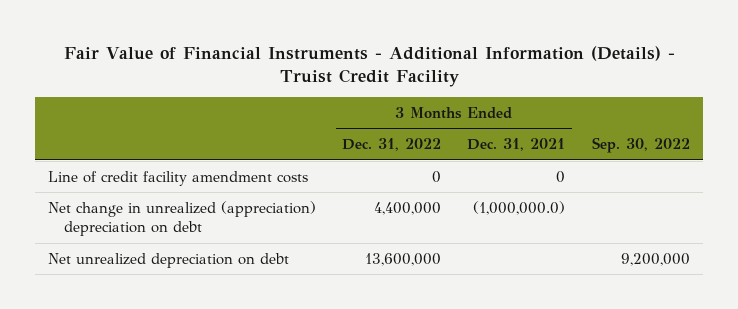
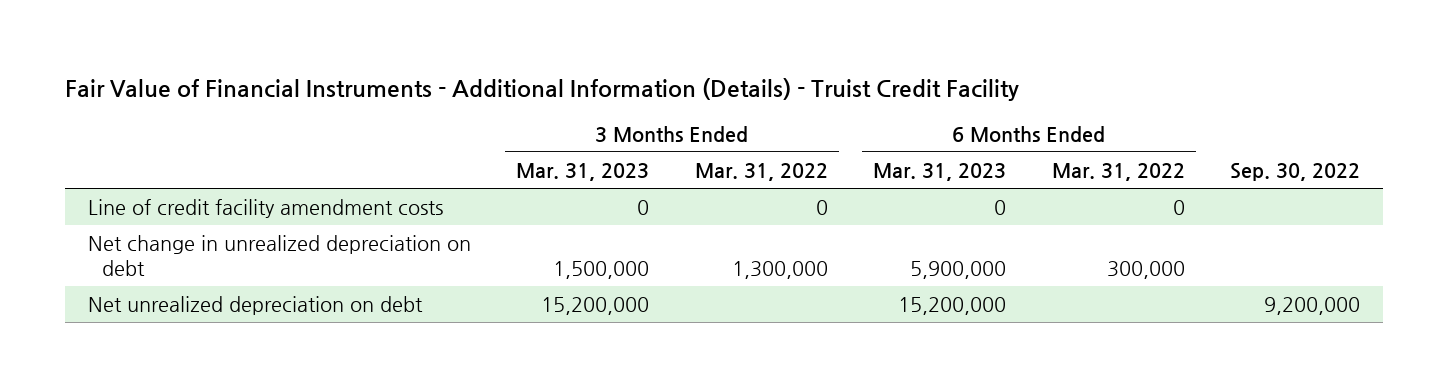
- | 3 Months Ended Dec. 31, 2022 | 3 Months Ended Dec. 31, 2021 | Sep. 30, 2022
+ | 3 Months Ended Mar. 31, 2023 | 3 Months Ended Mar. 31, 2022 | 6 Months Ended Mar. 31, 2023 | 6 Months Ended Mar. 31, 2022 | Sep. 30, 2022
- Net change in unrealized (appreciation) depreciation on debt | 4,400,000 | (1,000,000.0) |
+ Net change in unrealized depreciation on debt | 1,500,000 | 1,300,000 | 5,900,000 | 300,000 |

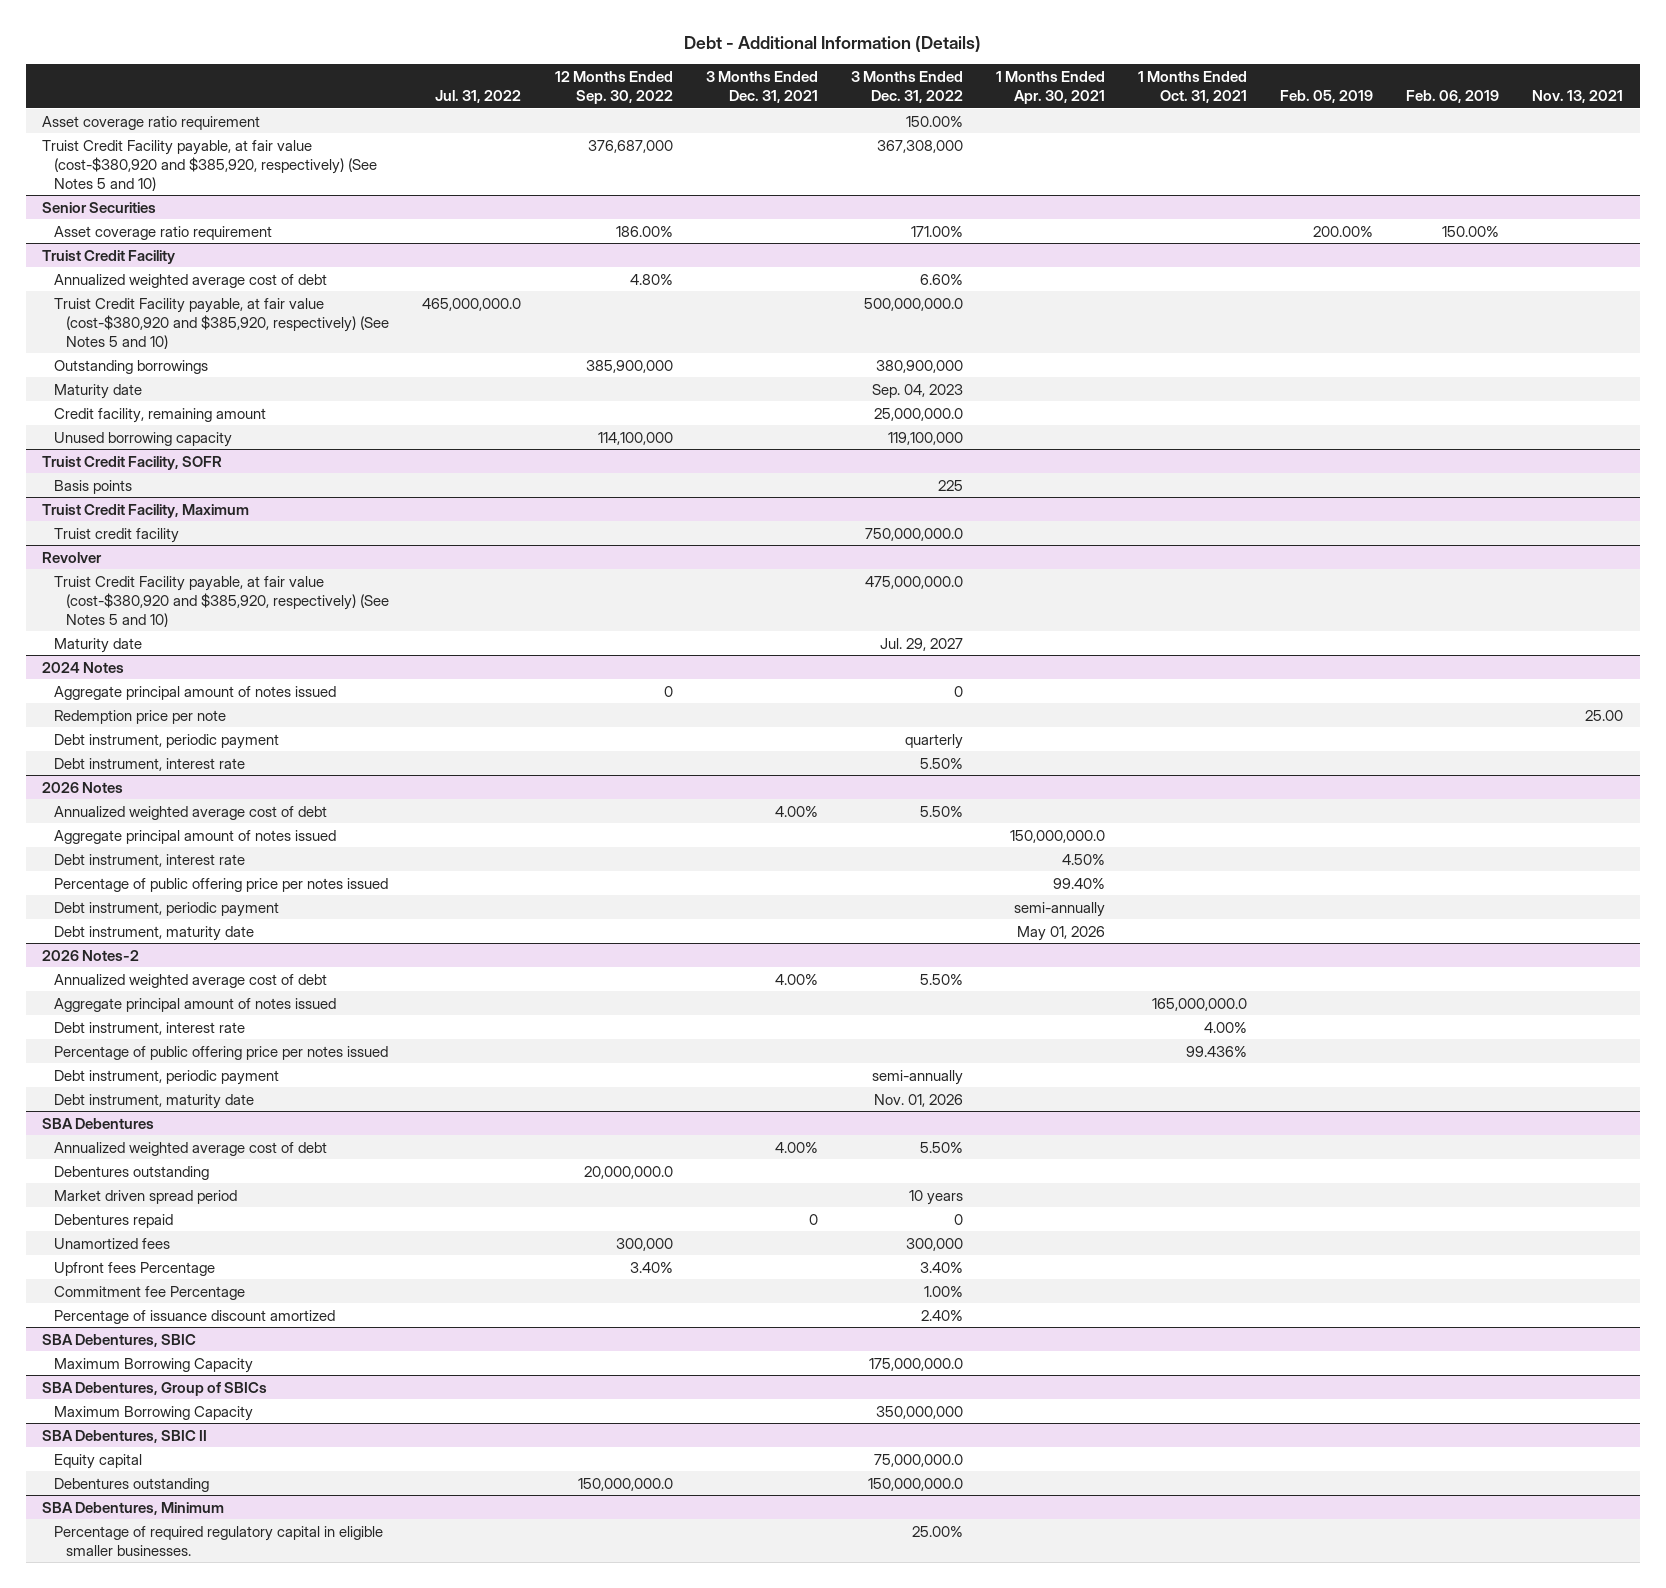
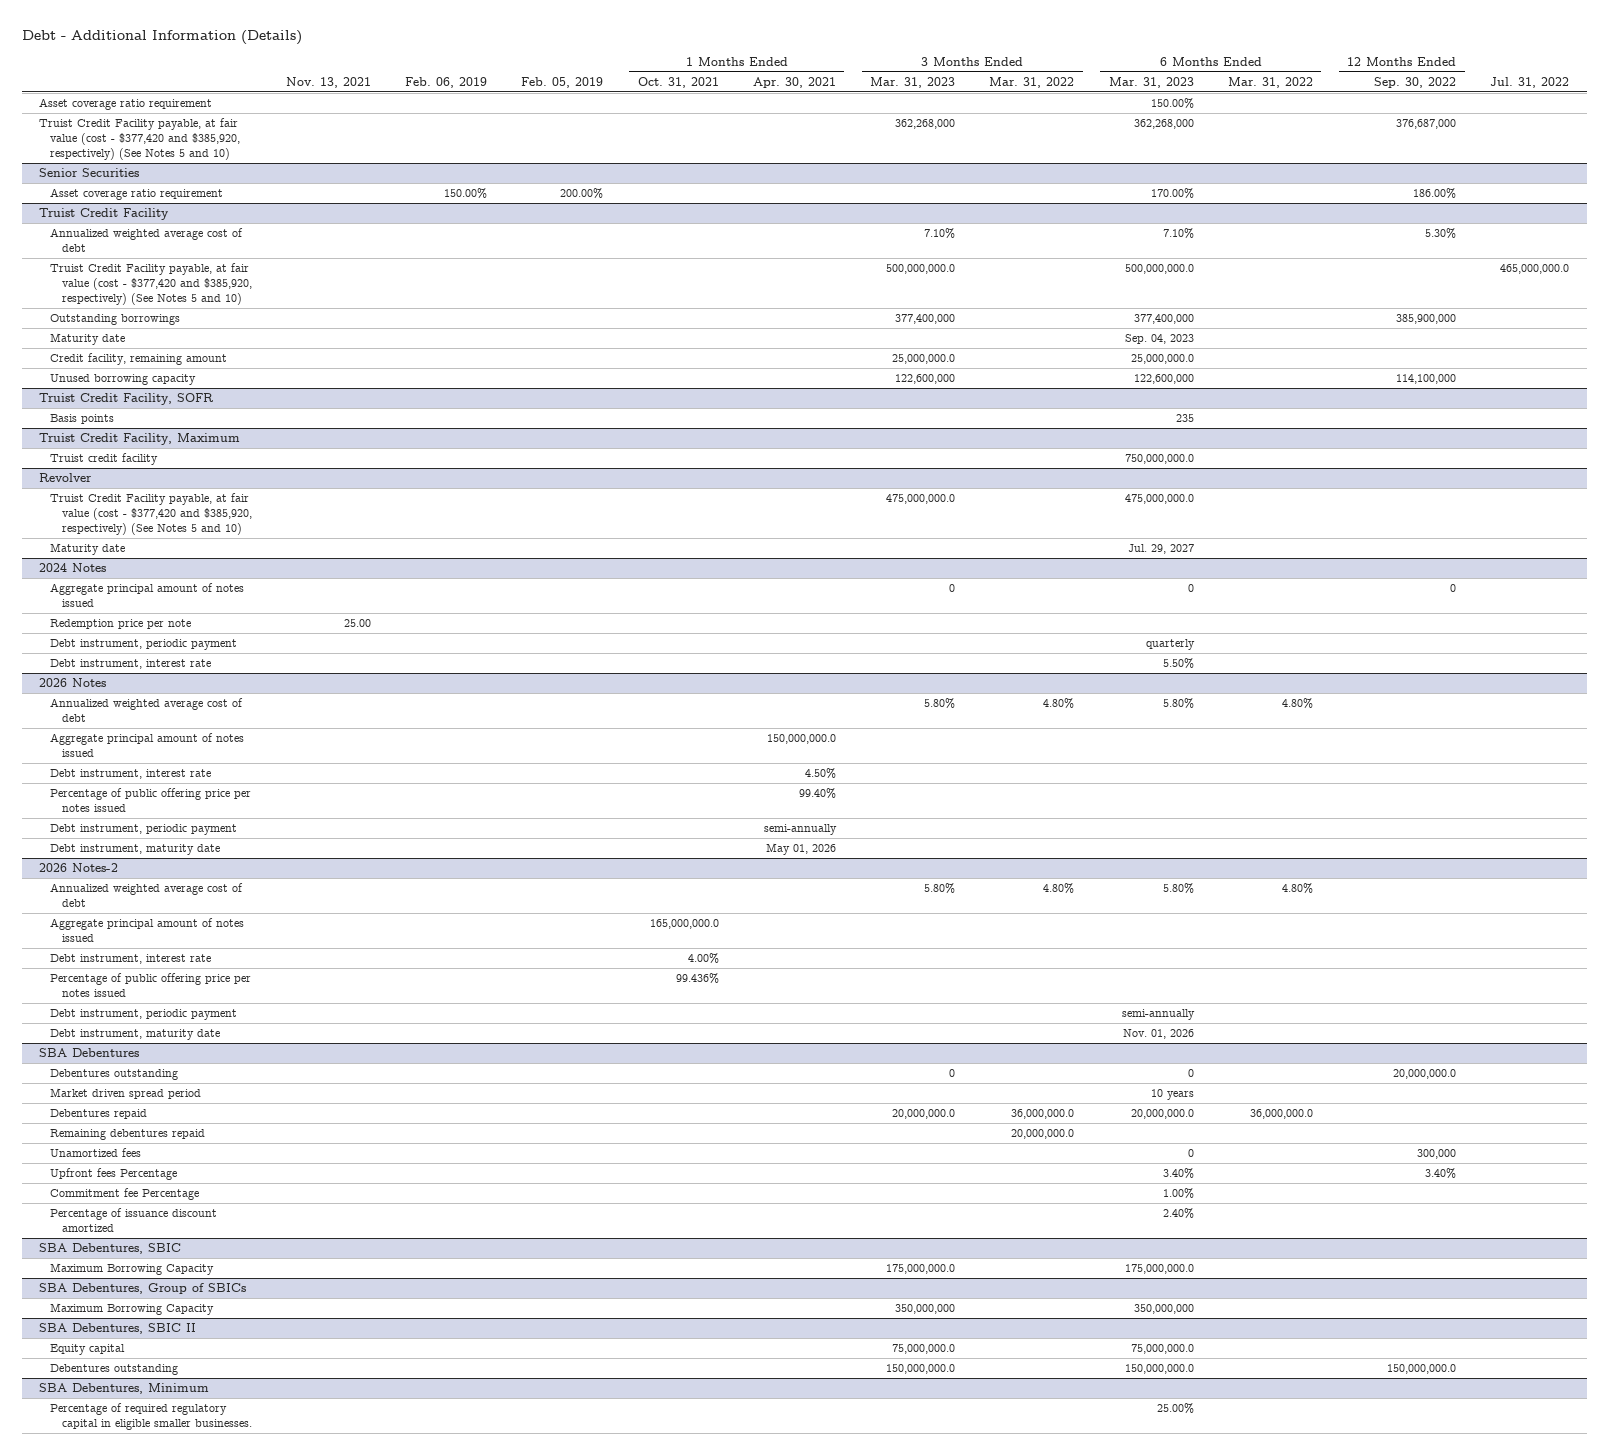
- | Jul. 31, 2022 | 12 Months Ended Sep. 30, 2022 | 3 Months Ended Dec. 31, 2021 | 3 Months Ended Dec. 31, 2022 | 1 Months Ended Apr. 30, 2021 | 1 Months Ended Oct. 31, 2021 | Feb. 05, 2019 | Feb. 06, 2019 | Nov. 13, 2021
+ | Nov. 13, 2021 | Feb. 06, 2019 | Feb. 05, 2019 | 1 Months Ended Oct. 31, 2021 | 1 Months Ended Apr. 30, 2021 | 3 Months Ended Mar. 31, 2023 | 3 Months Ended Mar. 31, 2022 | 6 Months Ended Mar. 31, 2023 | 6 Months Ended Mar. 31, 2022 | 12 Months Ended Sep. 30, 2022 | Jul. 31, 2022
- Truist Credit Facility payable, at fair value (cost-$380,920 and $385,920, respectively) (See Notes 5 and 10) | | 376,687,000 | | 367,308,000 | | | | |
+ Truist Credit Facility payable, at fair value (cost - $377,420 and $385,920, respectively) (See Notes 5 and 10) | | | | | | 362,268,000 | | 362,268,000 | | 376,687,000 |
@ Truist Credit Facility
- Annualized weighted average cost of debt | | 4.80% | | 6.60% | | | | |
- Truist Credit Facility payable, at fair value (cost-$380,920 and $385,920, respectively) (See Notes 5 and 10) | 465,000,000.0 | | | 500,000,000.0 | | | | |
+ Annualized weighted average cost of debt | | | | | | 7.10% | | 7.10% | | 5.30% |
+ Truist Credit Facility payable, at fair value (cost - $377,420 and $385,920, respectively) (See Notes 5 and 10) | | | | | | 500,000,000.0 | | 500,000,000.0 | | | 465,000,000.0
@ Revolver
- Truist Credit Facility payable, at fair value (cost-$380,920 and $385,920, respectively) (See Notes 5 and 10) | | | | 475,000,000.0 | | | | |
+ Truist Credit Facility payable, at fair value (cost - $377,420 and $385,920, respectively) (See Notes 5 and 10) | | | | | | 475,000,000.0 | | 475,000,000.0 | | |
@ SBA Debentures
- Annualized weighted average cost of debt | | | 4.00% | 5.50% | | | | |
+ Remaining debentures repaid | | | | | | | 20,000,000.0 | | | |

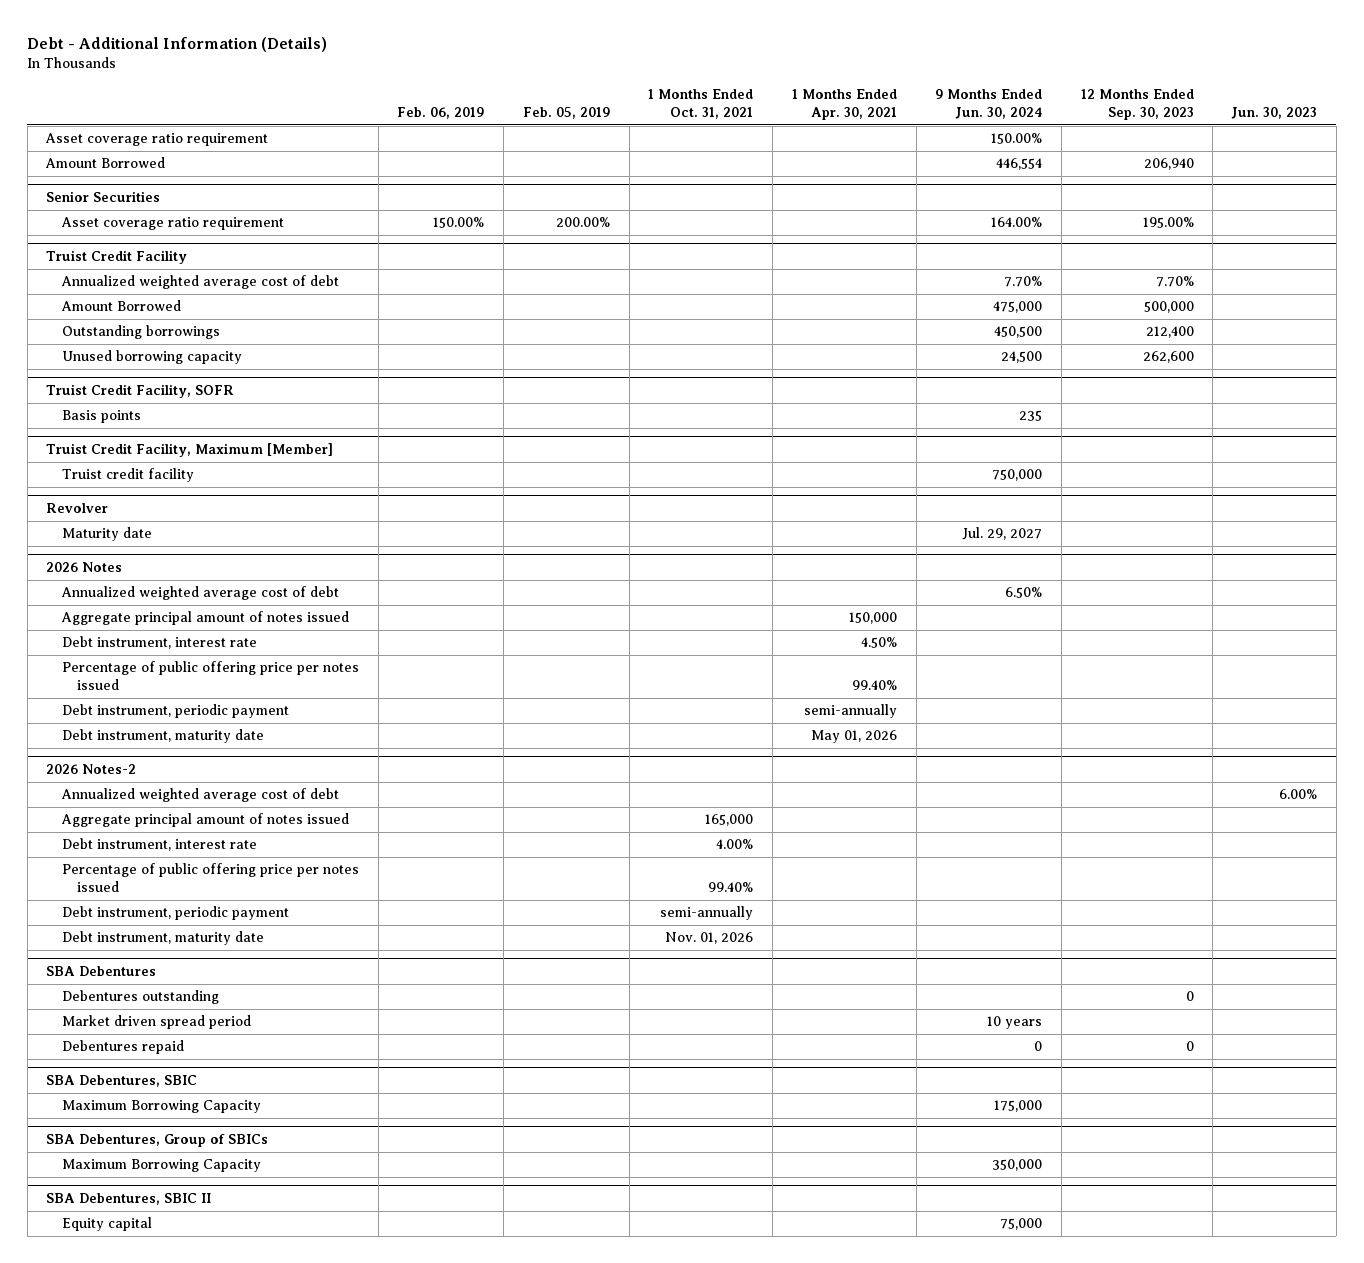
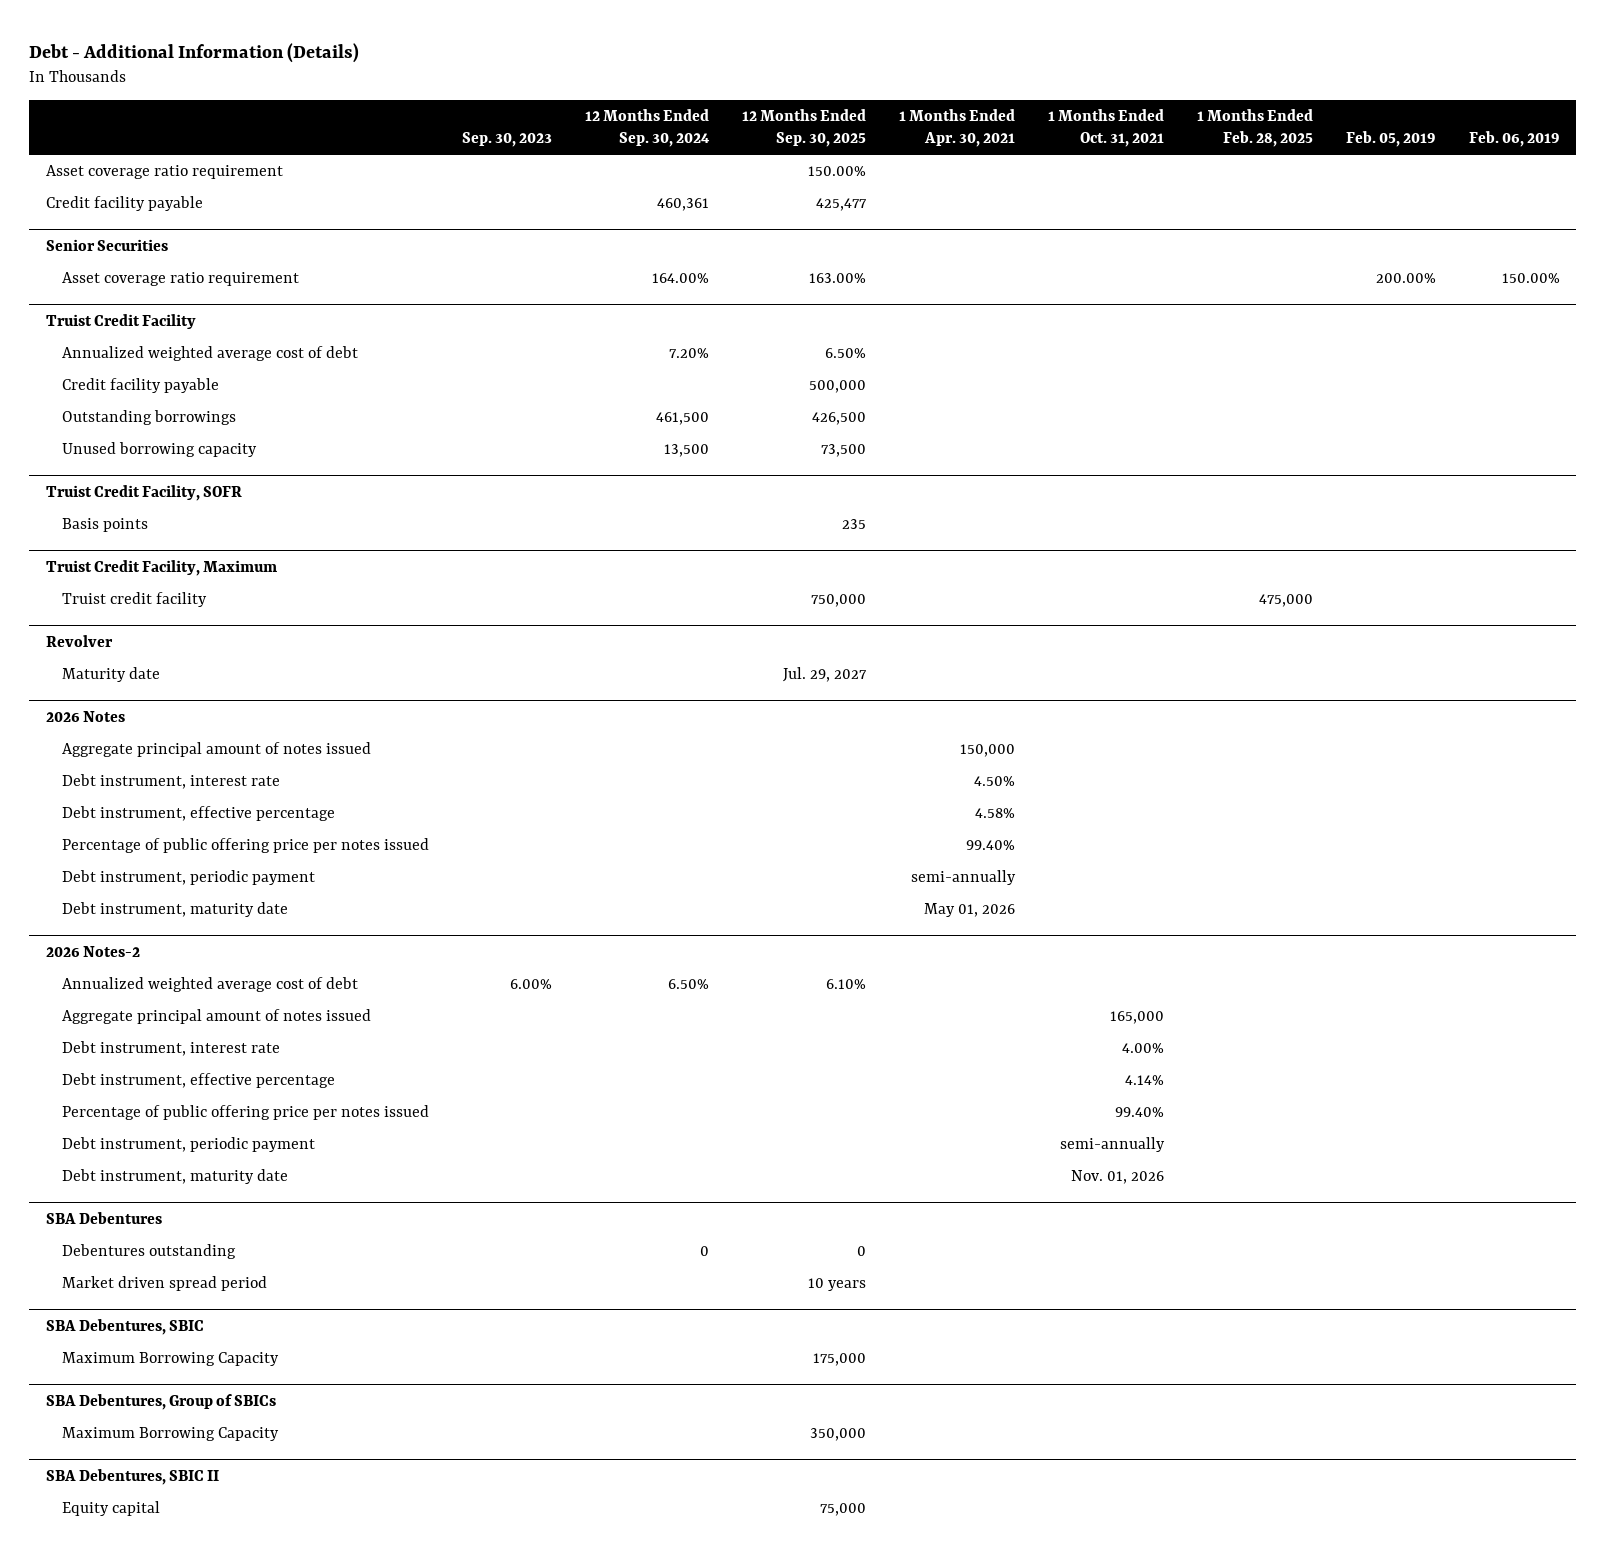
- | Feb. 06, 2019 | Feb. 05, 2019 | 1 Months Ended Oct. 31, 2021 | 1 Months Ended Apr. 30, 2021 | 9 Months Ended Jun. 30, 2024 | 12 Months Ended Sep. 30, 2023 | Jun. 30, 2023
+ | Sep. 30, 2023 | 12 Months Ended Sep. 30, 2024 | 12 Months Ended Sep. 30, 2025 | 1 Months Ended Apr. 30, 2021 | 1 Months Ended Oct. 31, 2021 | 1 Months Ended Feb. 28, 2025 | Feb. 05, 2019 | Feb. 06, 2019
- Amount Borrowed | | | | | 446,554 | 206,940 |
+ Credit facility payable | | 460,361 | 425,477 | | | | |
@ Truist Credit Facility
- Amount Borrowed | | | | | 475,000 | 500,000 |
+ Credit facility payable | | | 500,000 | | | | |
- Truist Credit Facility, Maximum [Member]
+ Truist Credit Facility, Maximum
@ 2026 Notes
- Annualized weighted average cost of debt | | | | | 6.50% | |
+ Debt instrument, effective percentage | | | | 4.58% | | | |
@ 2026 Notes-2
+ Debt instrument, effective percentage | | | | | 4.14% | | |
@ SBA Debentures
- Debentures repaid | | | | | 0 | 0 |

